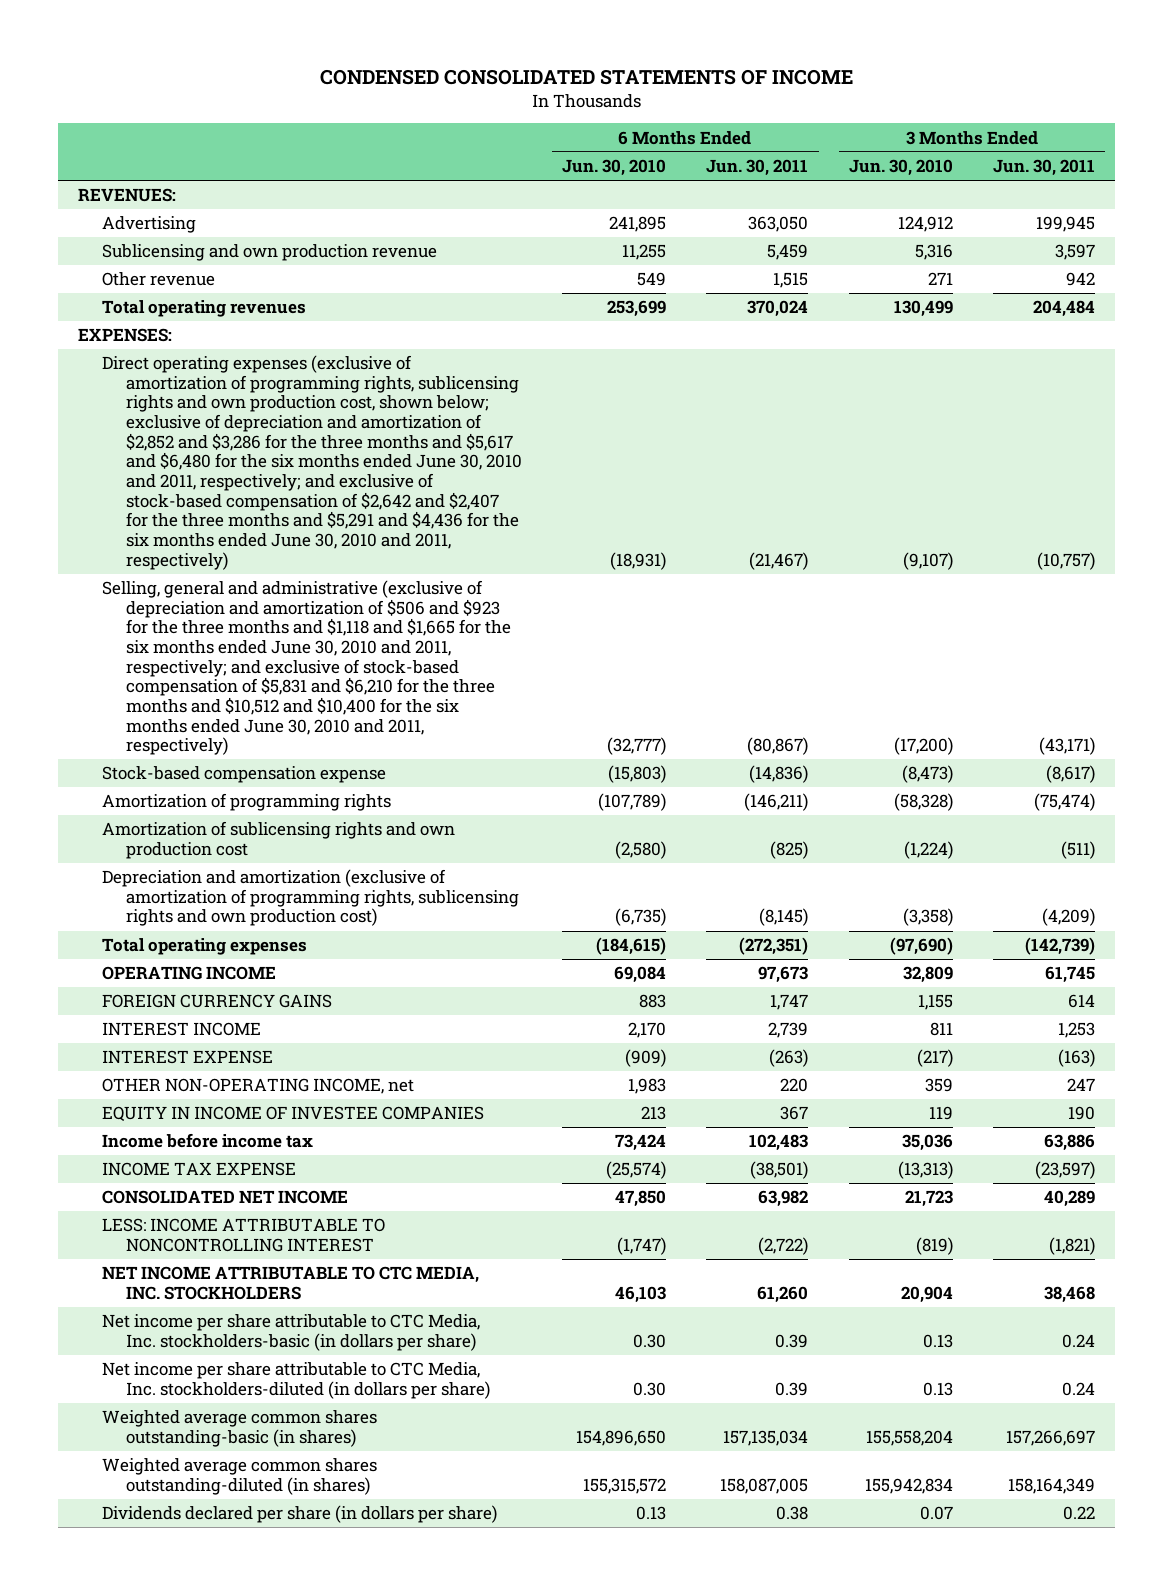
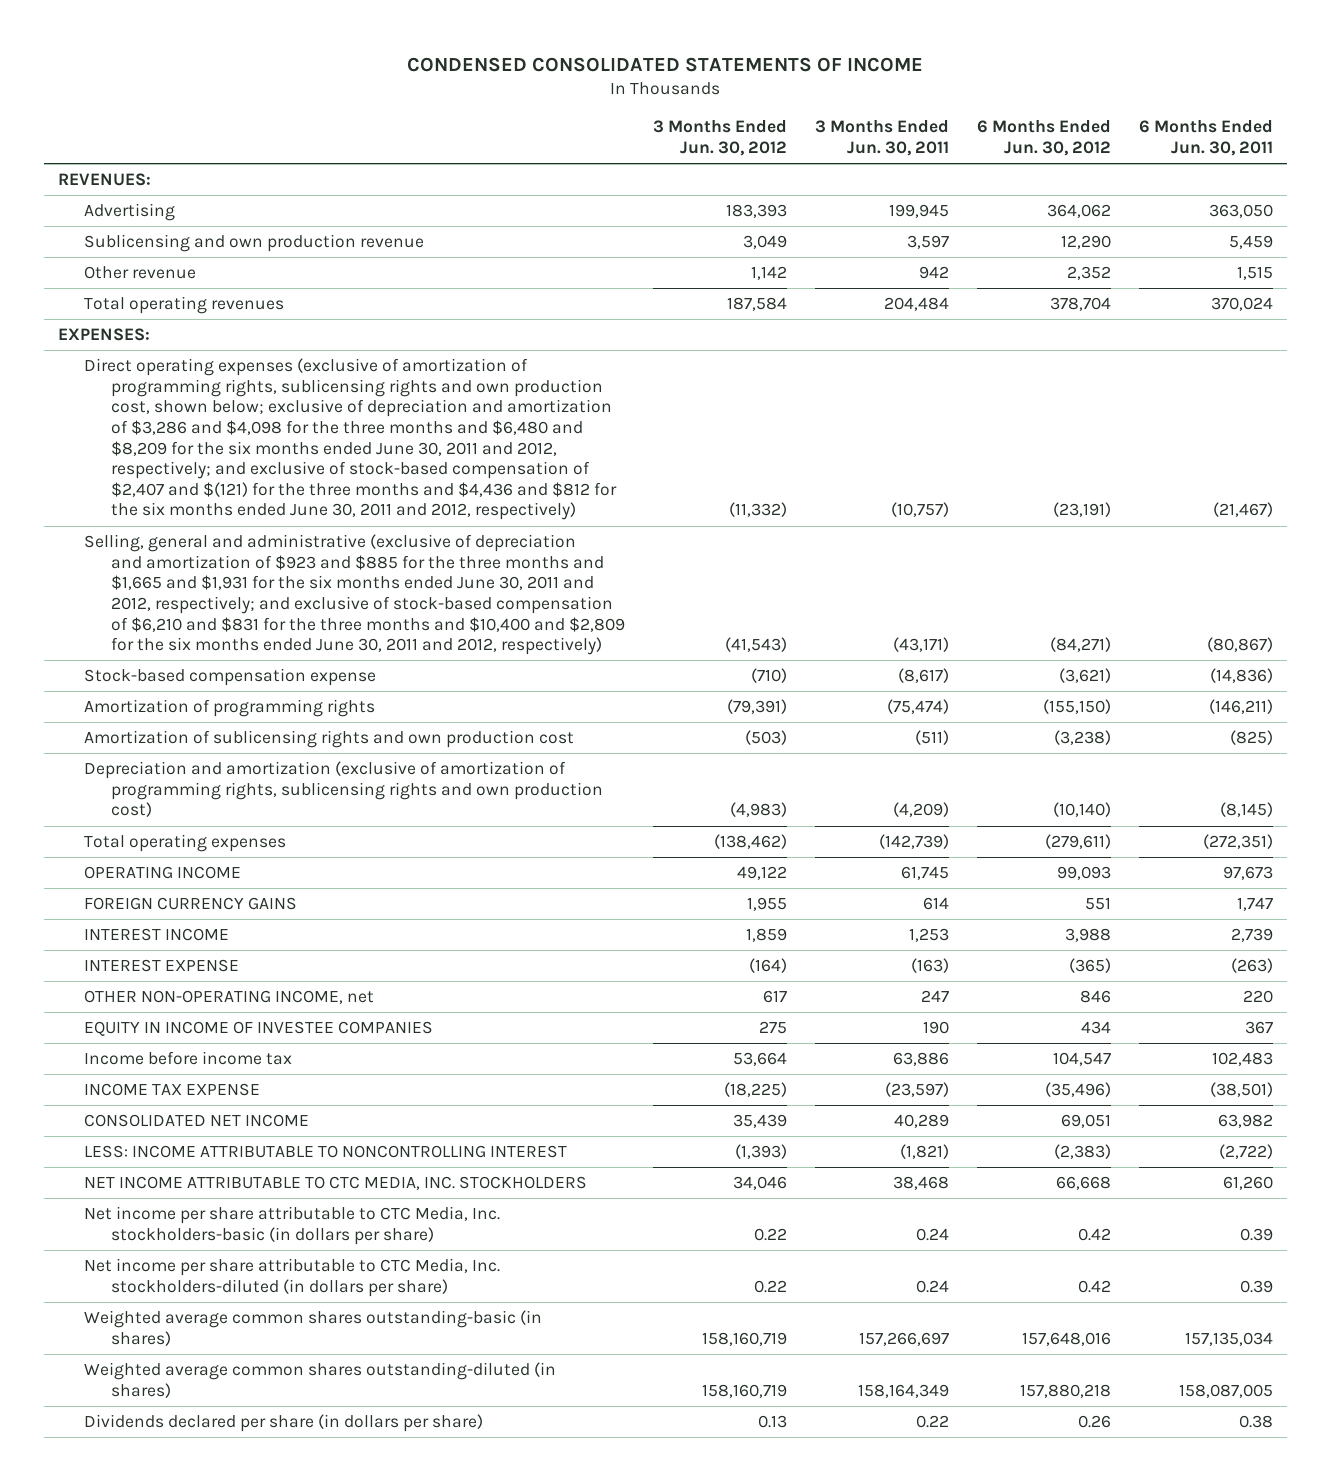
- | 6 Months Ended Jun. 30, 2010 | 6 Months Ended Jun. 30, 2011 | 3 Months Ended Jun. 30, 2010 | 3 Months Ended Jun. 30, 2011
+ | 3 Months Ended Jun. 30, 2012 | 3 Months Ended Jun. 30, 2011 | 6 Months Ended Jun. 30, 2012 | 6 Months Ended Jun. 30, 2011
- Direct operating expenses (exclusive of amortization of programming rights, sublicensing rights and own production cost, shown below; exclusive of depreciation and amortization of $2,852 and $3,286 for the three months and $5,617 and $6,480 for the six months ended June 30, 2010 and 2011, respectively; and exclusive of stock-based compensation of $2,642 and $2,407 for the three months and $5,291 and $4,436 for the six months ended June 30, 2010 and 2011, respectively) | (18,931) | (21,467) | (9,107) | (10,757)
- Selling, general and administrative (exclusive of depreciation and amortization of $506 and $923 for the three months and $1,118 and $1,665 for the six months ended June 30, 2010 and 2011, respectively; and exclusive of stock-based compensation of $5,831 and $6,210 for the three months and $10,512 and $10,400 for the six months ended June 30, 2010 and 2011, respectively) | (32,777) | (80,867) | (17,200) | (43,171)
+ Direct operating expenses (exclusive of amortization of programming rights, sublicensing rights and own production cost, shown below; exclusive of depreciation and amortization of $3,286 and $4,098 for the three months and $6,480 and $8,209 for the six months ended June 30, 2011 and 2012, respectively; and exclusive of stock-based compensation of $2,407 and $(121) for the three months and $4,436 and $812 for the six months ended June 30, 2011 and 2012, respectively) | (11,332) | (10,757) | (23,191) | (21,467)
+ Selling, general and administrative (exclusive of depreciation and amortization of $923 and $885 for the three months and $1,665 and $1,931 for the six months ended June 30, 2011 and 2012, respectively; and exclusive of stock-based compensation of $6,210 and $831 for the three months and $10,400 and $2,809 for the six months ended June 30, 2011 and 2012, respectively) | (41,543) | (43,171) | (84,271) | (80,867)

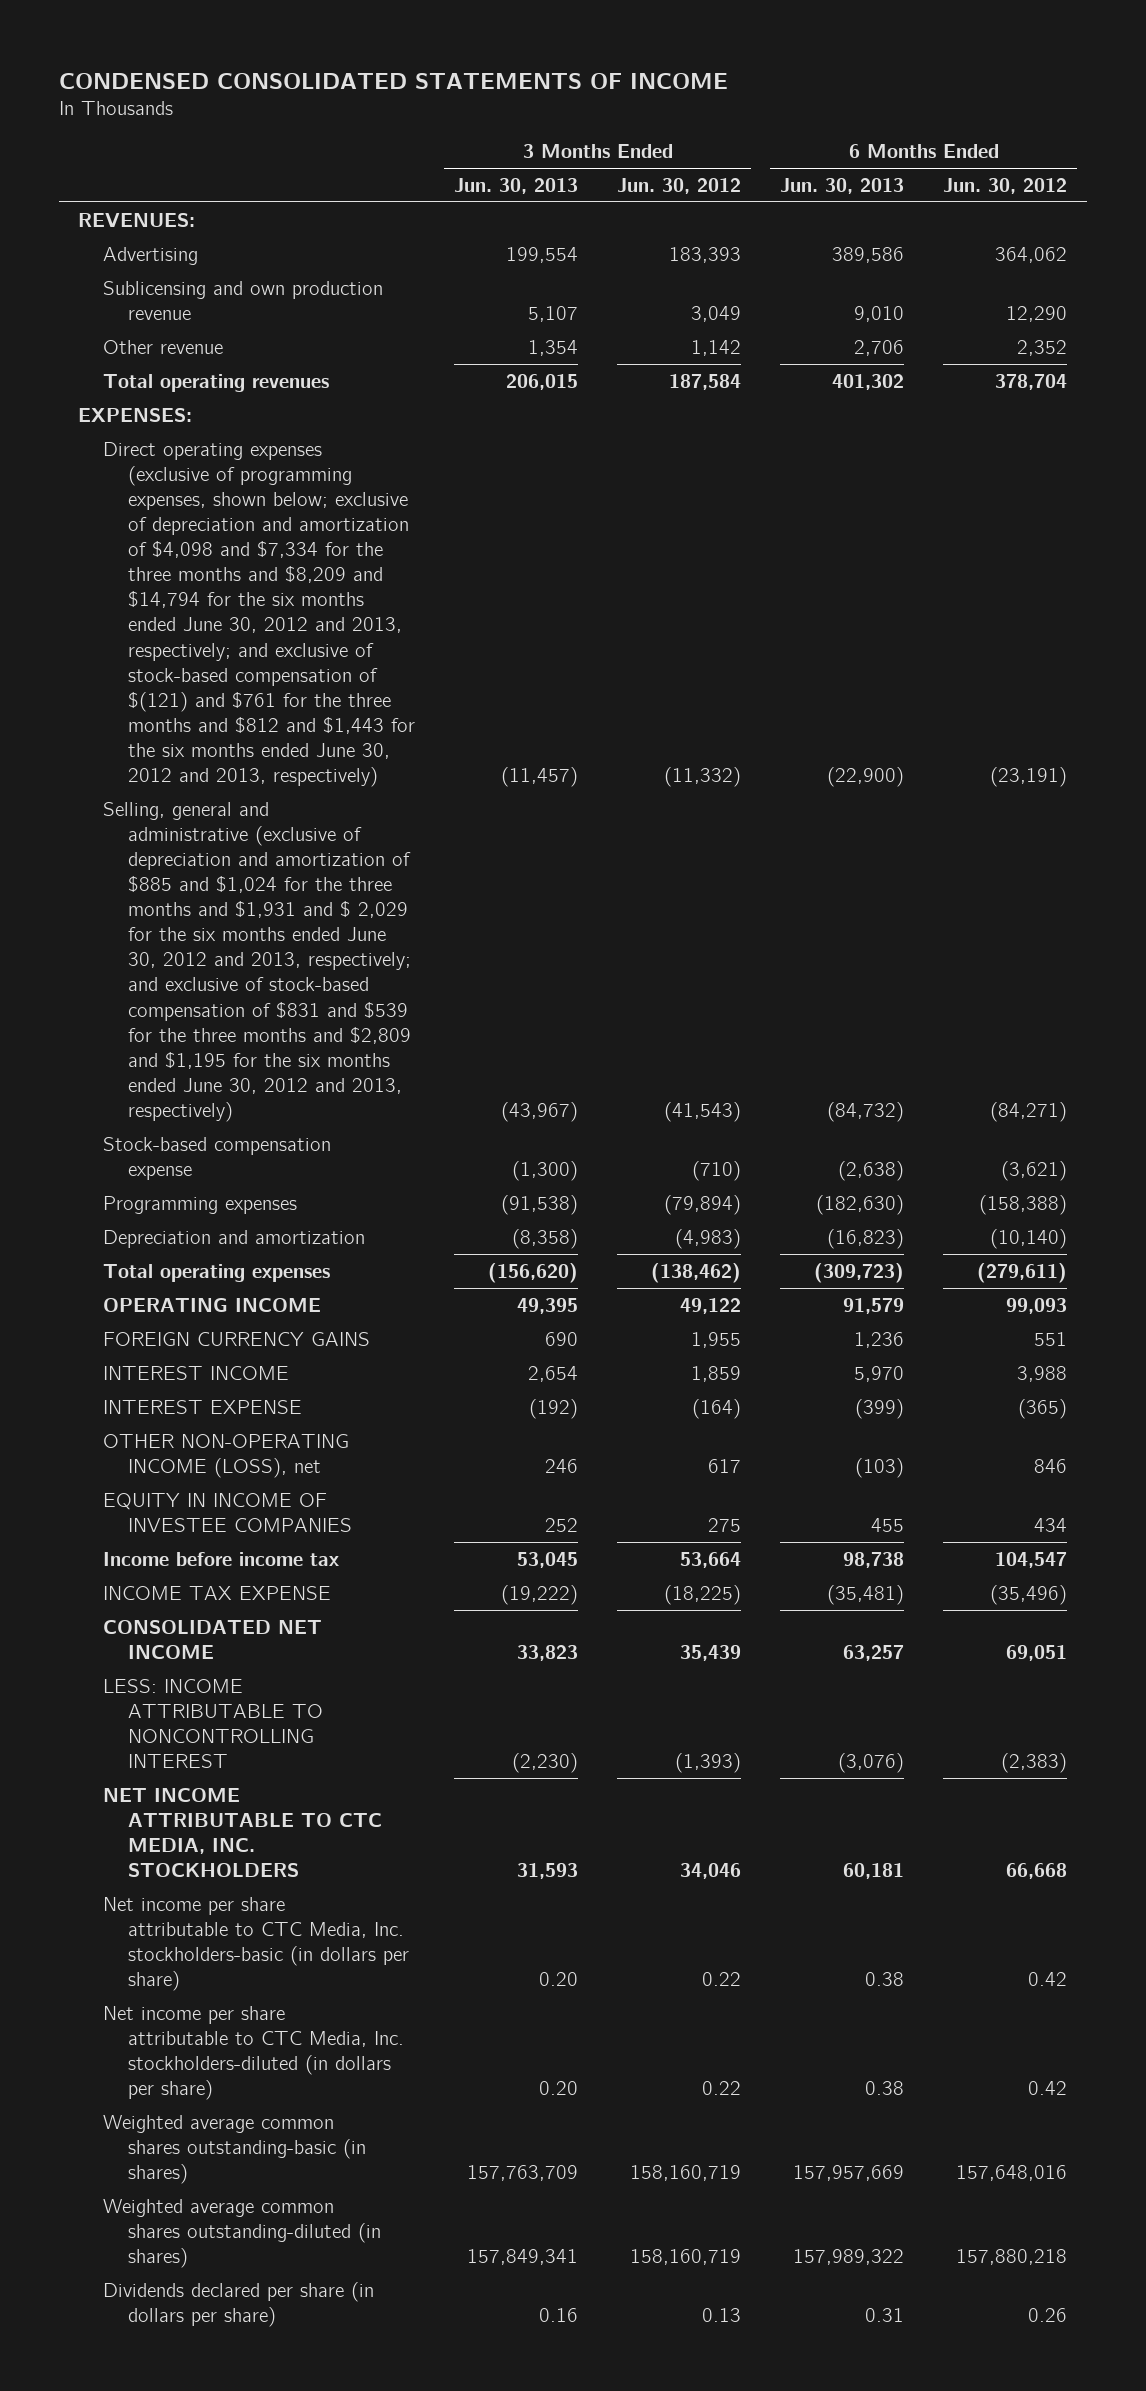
- | 3 Months Ended Jun. 30, 2012 | 3 Months Ended Jun. 30, 2011 | 6 Months Ended Jun. 30, 2012 | 6 Months Ended Jun. 30, 2011
+ | 3 Months Ended Jun. 30, 2013 | 3 Months Ended Jun. 30, 2012 | 6 Months Ended Jun. 30, 2013 | 6 Months Ended Jun. 30, 2012
- Direct operating expenses (exclusive of amortization of programming rights, sublicensing rights and own production cost, shown below; exclusive of depreciation and amortization of $3,286 and $4,098 for the three months and $6,480 and $8,209 for the six months ended June 30, 2011 and 2012, respectively; and exclusive of stock-based compensation of $2,407 and $(121) for the three months and $4,436 and $812 for the six months ended June 30, 2011 and 2012, respectively) | (11,332) | (10,757) | (23,191) | (21,467)
- Selling, general and administrative (exclusive of depreciation and amortization of $923 and $885 for the three months and $1,665 and $1,931 for the six months ended June 30, 2011 and 2012, respectively; and exclusive of stock-based compensation of $6,210 and $831 for the three months and $10,400 and $2,809 for the six months ended June 30, 2011 and 2012, respectively) | (41,543) | (43,171) | (84,271) | (80,867)
+ Direct operating expenses (exclusive of programming expenses, shown below; exclusive of depreciation and amortization of $4,098 and $7,334 for the three months and $8,209 and $14,794 for the six months ended June 30, 2012 and 2013, respectively; and exclusive of stock-based compensation of $(121) and $761 for the three months and $812 and $1,443 for the six months ended June 30, 2012 and 2013, respectively) | (11,457) | (11,332) | (22,900) | (23,191)
+ Selling, general and administrative (exclusive of depreciation and amortization of $885 and $1,024 for the three months and $1,931 and $ 2,029 for the six months ended June 30, 2012 and 2013, respectively; and exclusive of stock-based compensation of $831 and $539 for the three months and $2,809 and $1,195 for the six months ended June 30, 2012 and 2013, respectively) | (43,967) | (41,543) | (84,732) | (84,271)
- Amortization of programming rights | (79,391) | (75,474) | (155,150) | (146,211)
- Amortization of sublicensing rights and own production cost | (503) | (511) | (3,238) | (825)
- Depreciation and amortization (exclusive of amortization of programming rights, sublicensing rights and own production cost) | (4,983) | (4,209) | (10,140) | (8,145)
+ Programming expenses | (91,538) | (79,894) | (182,630) | (158,388)
+ Depreciation and amortization | (8,358) | (4,983) | (16,823) | (10,140)
- OTHER NON-OPERATING INCOME, net | 617 | 247 | 846 | 220
+ OTHER NON-OPERATING INCOME (LOSS), net | 246 | 617 | (103) | 846

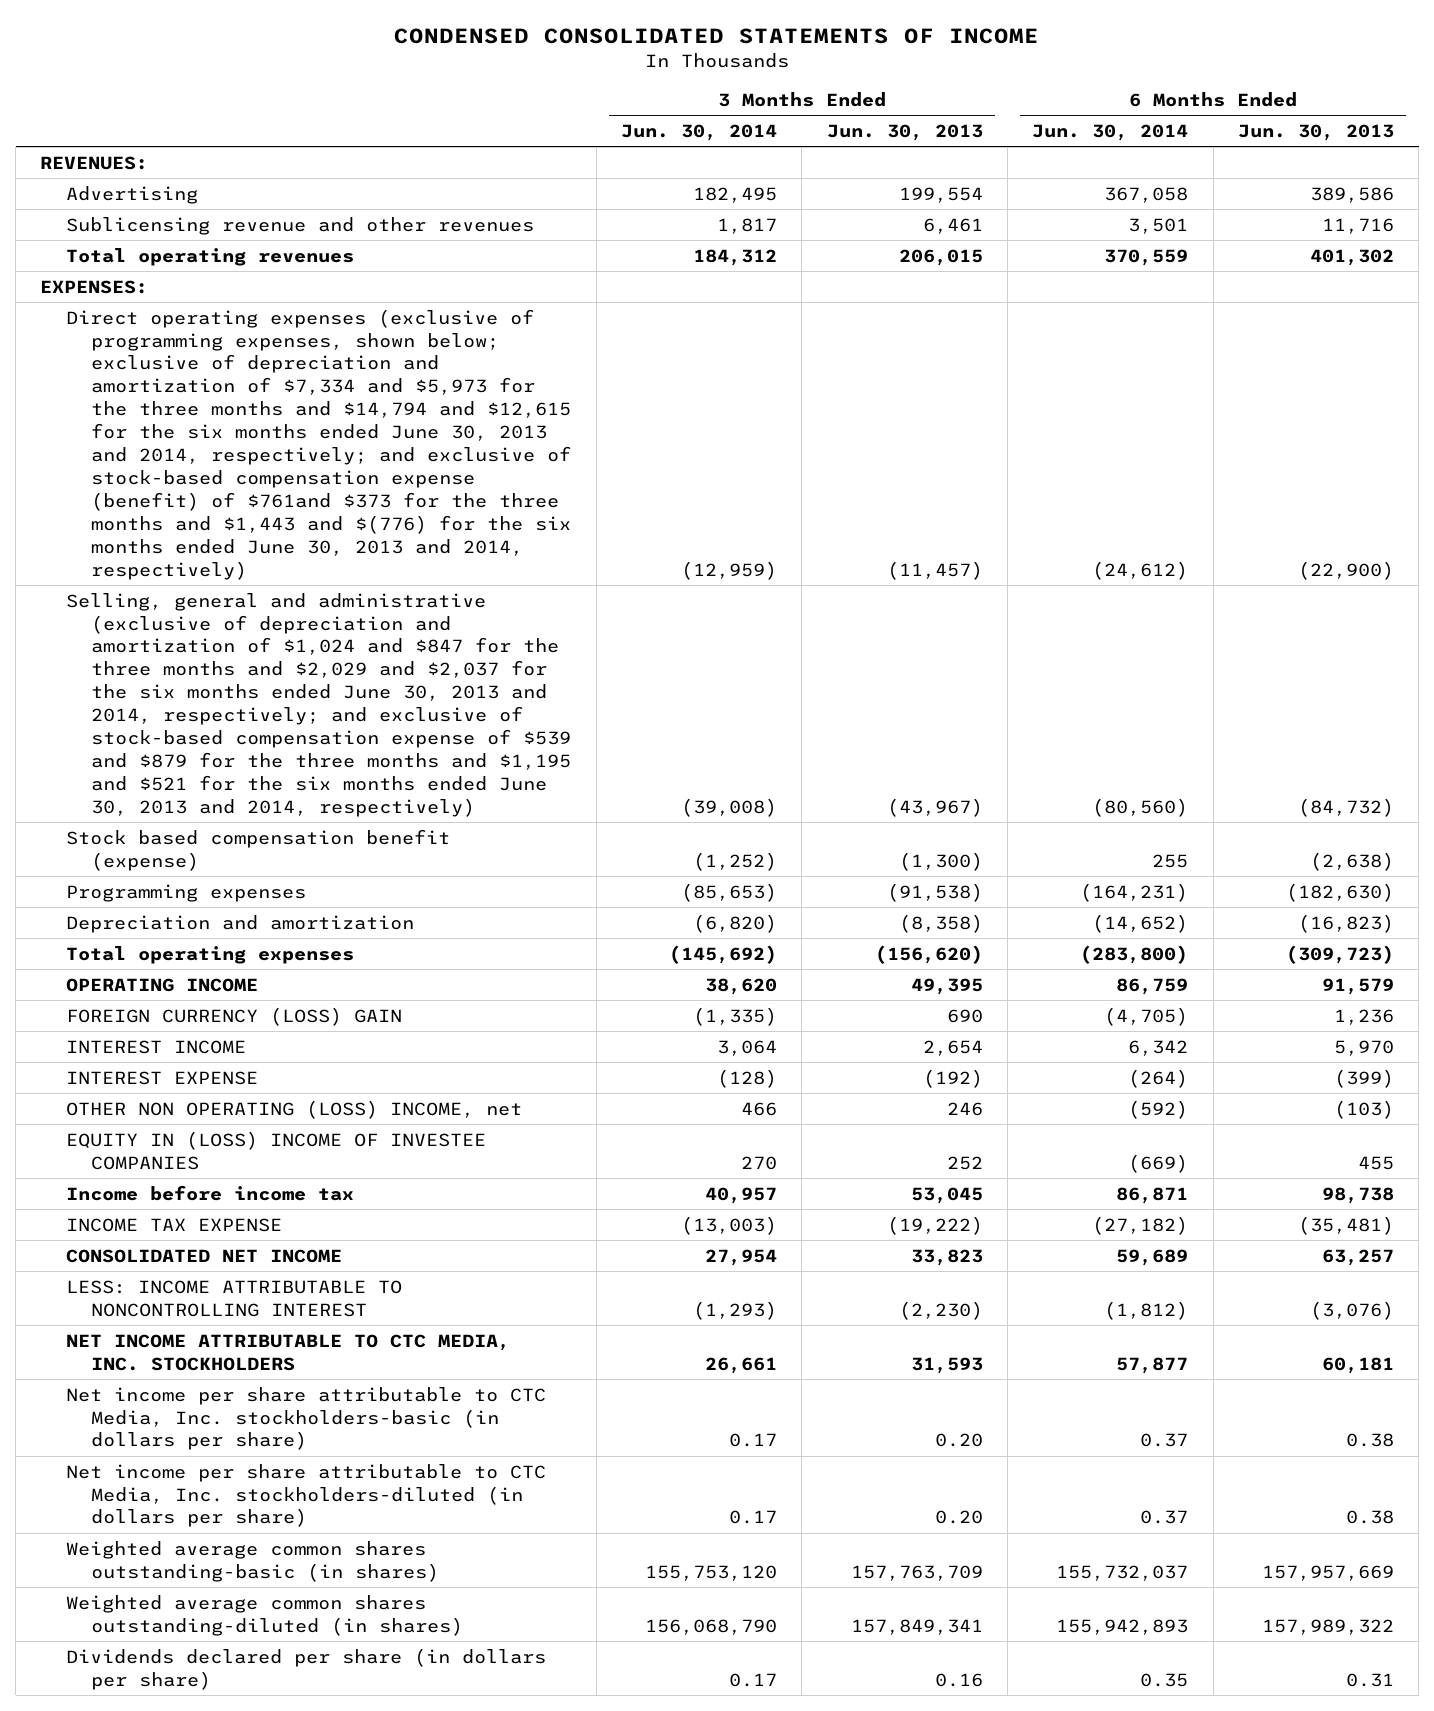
- | 3 Months Ended Jun. 30, 2013 | 3 Months Ended Jun. 30, 2012 | 6 Months Ended Jun. 30, 2013 | 6 Months Ended Jun. 30, 2012
+ | 3 Months Ended Jun. 30, 2014 | 3 Months Ended Jun. 30, 2013 | 6 Months Ended Jun. 30, 2014 | 6 Months Ended Jun. 30, 2013
- Sublicensing and own production revenue | 5,107 | 3,049 | 9,010 | 12,290
- Other revenue | 1,354 | 1,142 | 2,706 | 2,352
+ Sublicensing revenue and other revenues | 1,817 | 6,461 | 3,501 | 11,716
- Direct operating expenses (exclusive of programming expenses, shown below; exclusive of depreciation and amortization of $4,098 and $7,334 for the three months and $8,209 and $14,794 for the six months ended June 30, 2012 and 2013, respectively; and exclusive of stock-based compensation of $(121) and $761 for the three months and $812 and $1,443 for the six months ended June 30, 2012 and 2013, respectively) | (11,457) | (11,332) | (22,900) | (23,191)
- Selling, general and administrative (exclusive of depreciation and amortization of $885 and $1,024 for the three months and $1,931 and $ 2,029 for the six months ended June 30, 2012 and 2013, respectively; and exclusive of stock-based compensation of $831 and $539 for the three months and $2,809 and $1,195 for the six months ended June 30, 2012 and 2013, respectively) | (43,967) | (41,543) | (84,732) | (84,271)
- Stock-based compensation expense | (1,300) | (710) | (2,638) | (3,621)
+ Direct operating expenses (exclusive of programming expenses, shown below; exclusive of depreciation and amortization of $7,334 and $5,973 for the three months and $14,794 and $12,615 for the six months ended June 30, 2013 and 2014, respectively; and exclusive of stock-based compensation expense (benefit) of $761and $373 for the three months and $1,443 and $(776) for the six months ended June 30, 2013 and 2014, respectively) | (12,959) | (11,457) | (24,612) | (22,900)
+ Selling, general and administrative (exclusive of depreciation and amortization of $1,024 and $847 for the three months and $2,029 and $2,037 for the six months ended June 30, 2013 and 2014, respectively; and exclusive of stock-based compensation expense of $539 and $879 for the three months and $1,195 and $521 for the six months ended June 30, 2013 and 2014, respectively) | (39,008) | (43,967) | (80,560) | (84,732)
+ Stock based compensation benefit (expense) | (1,252) | (1,300) | 255 | (2,638)
- FOREIGN CURRENCY GAINS | 690 | 1,955 | 1,236 | 551
+ FOREIGN CURRENCY (LOSS) GAIN | (1,335) | 690 | (4,705) | 1,236
- OTHER NON-OPERATING INCOME (LOSS), net | 246 | 617 | (103) | 846
- EQUITY IN INCOME OF INVESTEE COMPANIES | 252 | 275 | 455 | 434
+ OTHER NON OPERATING (LOSS) INCOME, net | 466 | 246 | (592) | (103)
+ EQUITY IN (LOSS) INCOME OF INVESTEE COMPANIES | 270 | 252 | (669) | 455

